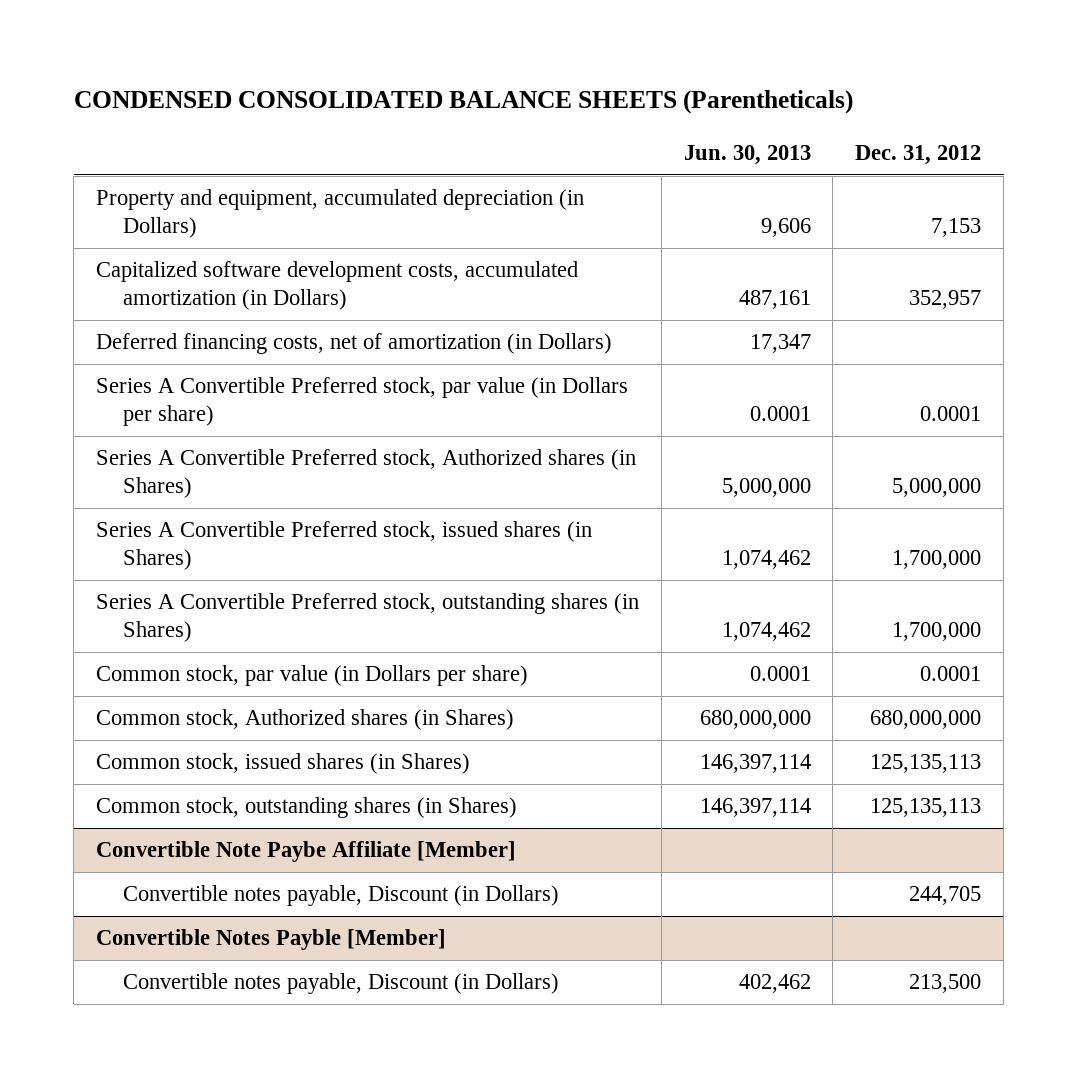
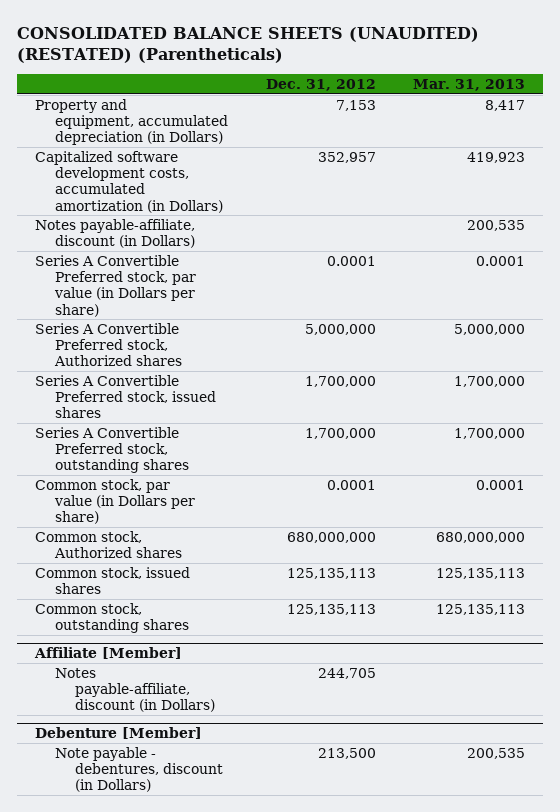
- CONDENSED CONSOLIDATED BALANCE SHEETS (Parentheticals)
+ CONSOLIDATED BALANCE SHEETS (UNAUDITED) (RESTATED) (Parentheticals)
- | Jun. 30, 2013 | Dec. 31, 2012
+ | Dec. 31, 2012 | Mar. 31, 2013
- Deferred financing costs, net of amortization (in Dollars) | 17,347 |
+ Notes payable-affiliate, discount (in Dollars) | | 200,535
- Series A Convertible Preferred stock, Authorized shares (in Shares) | 5,000,000 | 5,000,000
- Series A Convertible Preferred stock, issued shares (in Shares) | 1,074,462 | 1,700,000
- Series A Convertible Preferred stock, outstanding shares (in Shares) | 1,074,462 | 1,700,000
+ Series A Convertible Preferred stock, Authorized shares | 5,000,000 | 5,000,000
+ Series A Convertible Preferred stock, issued shares | 1,700,000 | 1,700,000
+ Series A Convertible Preferred stock, outstanding shares | 1,700,000 | 1,700,000
- Common stock, Authorized shares (in Shares) | 680,000,000 | 680,000,000
- Common stock, issued shares (in Shares) | 146,397,114 | 125,135,113
- Common stock, outstanding shares (in Shares) | 146,397,114 | 125,135,113
- Convertible Note Paybe Affiliate [Member]
- Convertible notes payable, Discount (in Dollars) | | 244,705
- Convertible Notes Payble [Member]
- Convertible notes payable, Discount (in Dollars) | 402,462 | 213,500
+ Common stock, Authorized shares | 680,000,000 | 680,000,000
+ Common stock, issued shares | 125,135,113 | 125,135,113
+ Common stock, outstanding shares | 125,135,113 | 125,135,113
+ Affiliate [Member]
+ Notes payable-affiliate, discount (in Dollars) | 244,705 |
+ Debenture [Member]
+ Note payable - debentures, discount (in Dollars) | 213,500 | 200,535

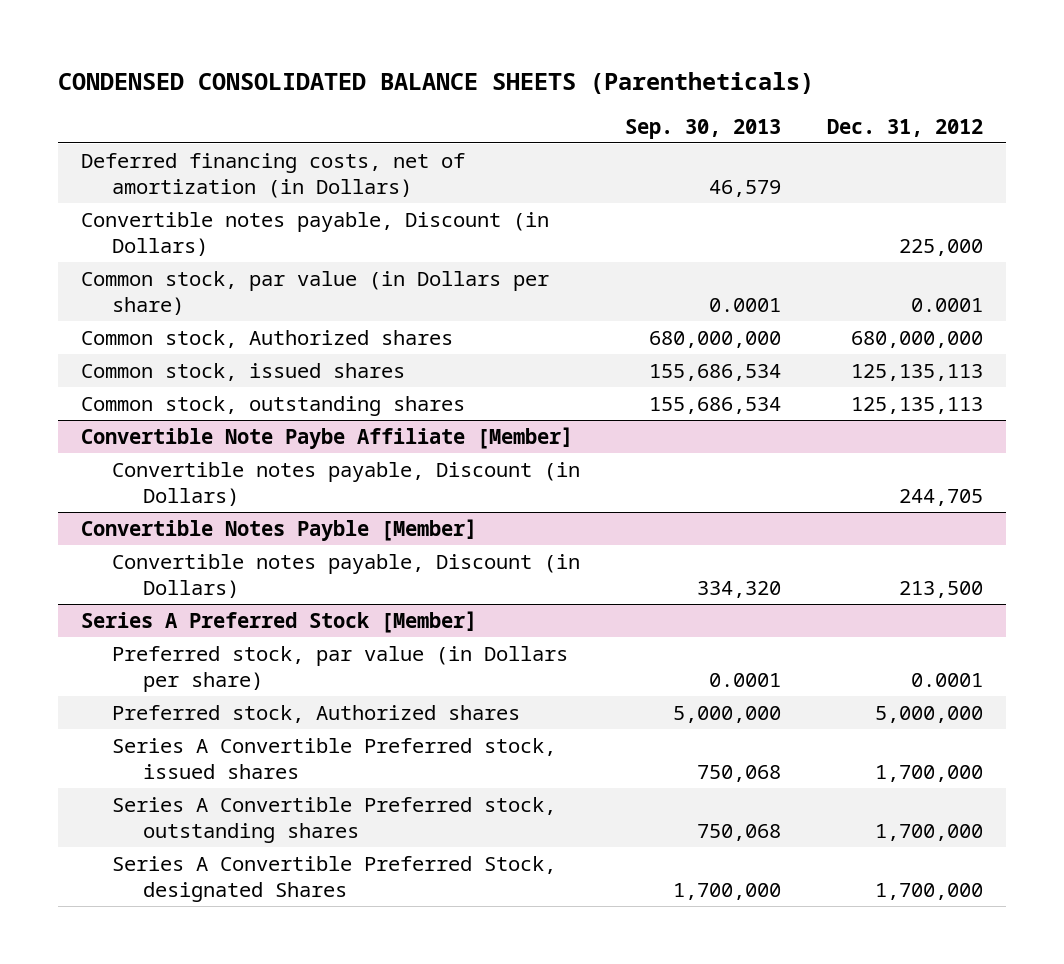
- CONSOLIDATED BALANCE SHEETS (UNAUDITED) (RESTATED) (Parentheticals)
+ CONDENSED CONSOLIDATED BALANCE SHEETS (Parentheticals)
- | Dec. 31, 2012 | Mar. 31, 2013
+ | Sep. 30, 2013 | Dec. 31, 2012
- Property and equipment, accumulated depreciation (in Dollars) | 7,153 | 8,417
- Capitalized software development costs, accumulated amortization (in Dollars) | 352,957 | 419,923
- Notes payable-affiliate, discount (in Dollars) | | 200,535
- Series A Convertible Preferred stock, par value (in Dollars per share) | 0.0001 | 0.0001
- Series A Convertible Preferred stock, Authorized shares | 5,000,000 | 5,000,000
- Series A Convertible Preferred stock, issued shares | 1,700,000 | 1,700,000
- Series A Convertible Preferred stock, outstanding shares | 1,700,000 | 1,700,000
+ Deferred financing costs, net of amortization (in Dollars) | 46,579 |
+ Convertible notes payable, Discount (in Dollars) | | 225,000
- Affiliate [Member]
- Notes payable-affiliate, discount (in Dollars) | 244,705 |
- Debenture [Member]
- Note payable - debentures, discount (in Dollars) | 213,500 | 200,535
+ Convertible Note Paybe Affiliate [Member]
+ Convertible notes payable, Discount (in Dollars) | | 244,705
+ Convertible Notes Payble [Member]
+ Convertible notes payable, Discount (in Dollars) | 334,320 | 213,500
+ Series A Preferred Stock [Member]
+ Preferred stock, par value (in Dollars per share) | 0.0001 | 0.0001
+ Preferred stock, Authorized shares | 5,000,000 | 5,000,000
+ Series A Convertible Preferred stock, issued shares | 750,068 | 1,700,000
+ Series A Convertible Preferred stock, outstanding shares | 750,068 | 1,700,000
+ Series A Convertible Preferred Stock, designated Shares | 1,700,000 | 1,700,000

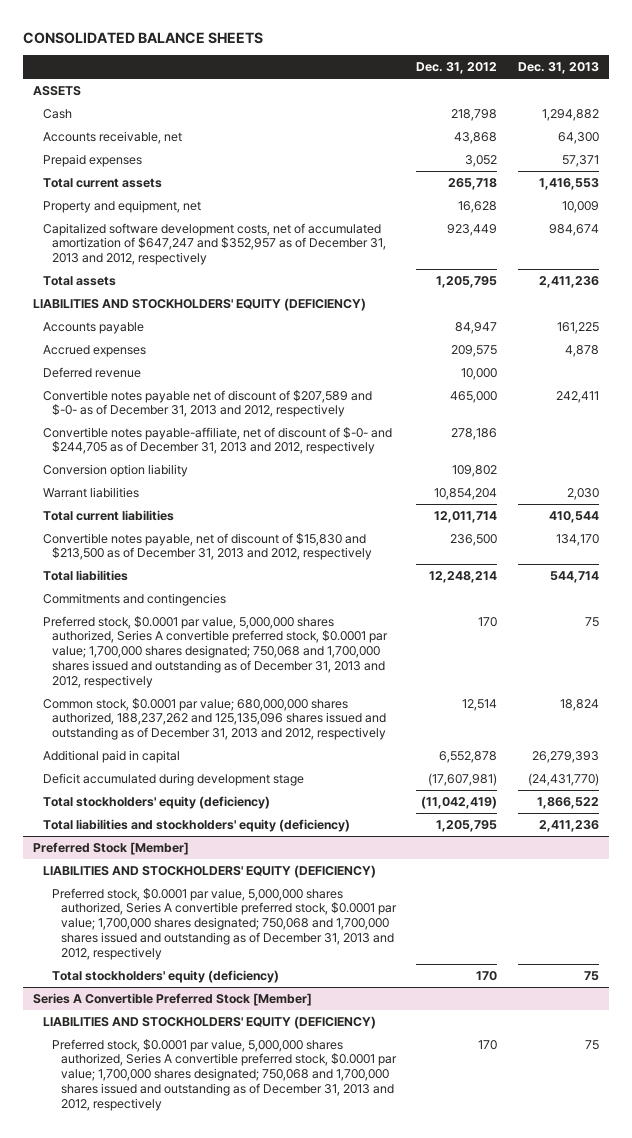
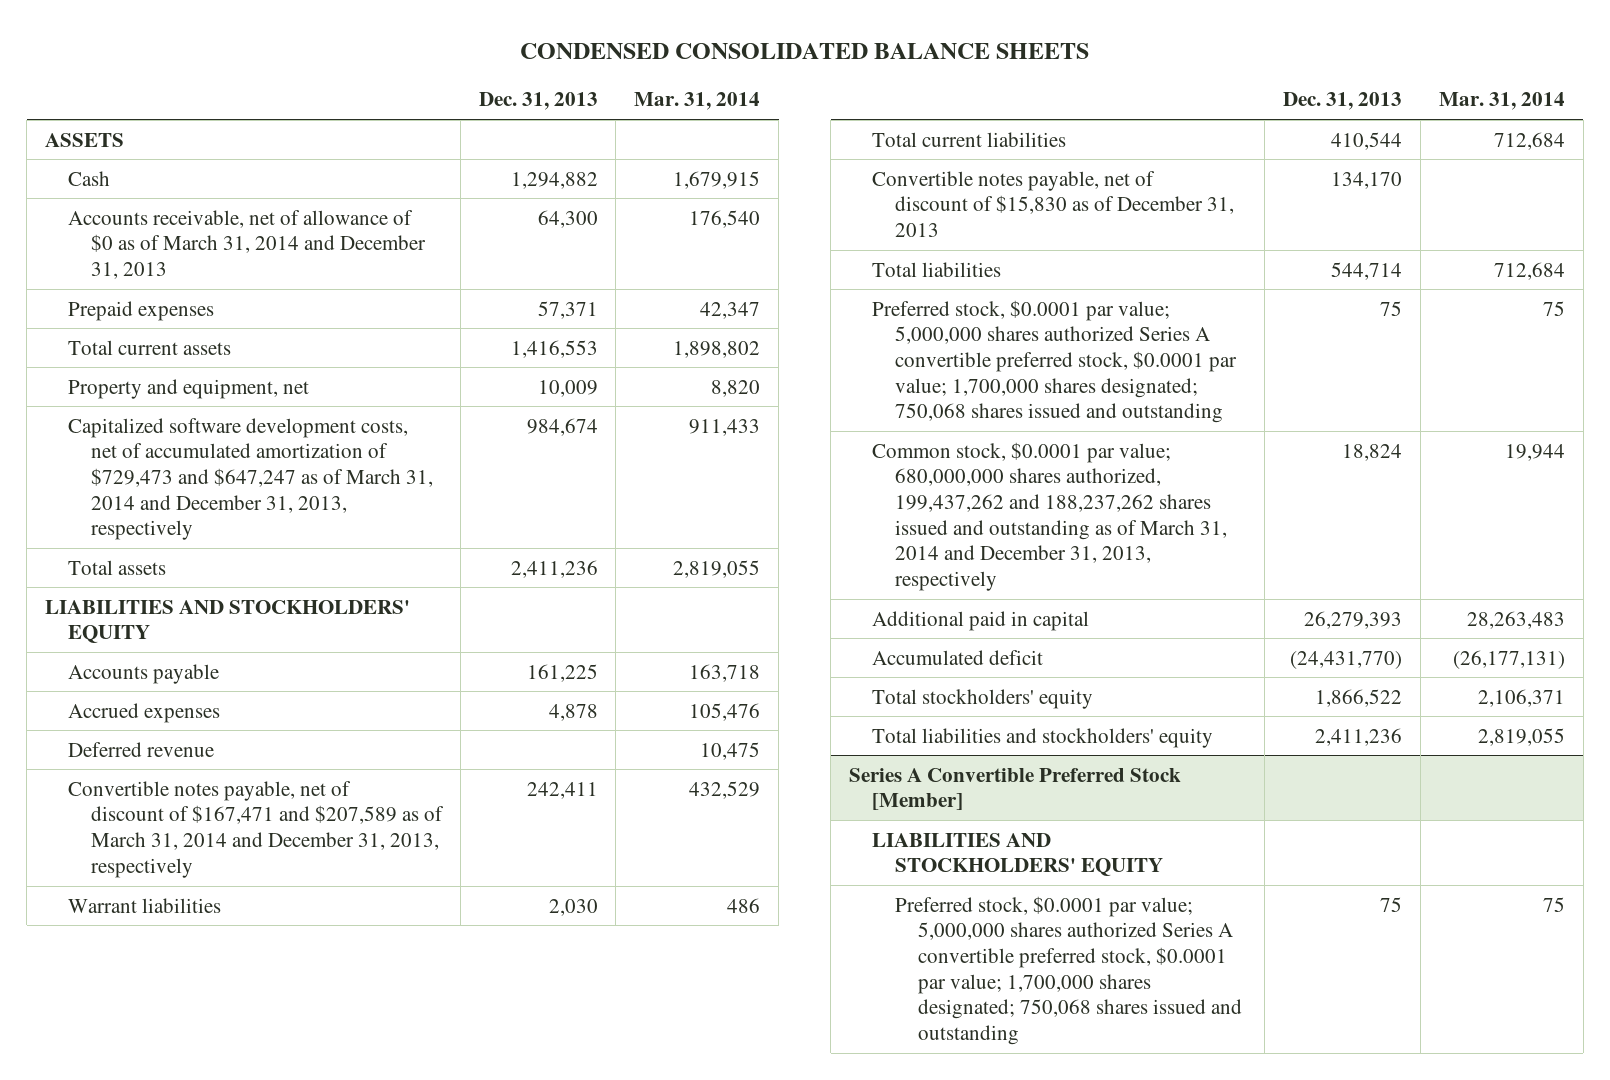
- CONSOLIDATED BALANCE SHEETS
+ CONDENSED CONSOLIDATED BALANCE SHEETS
- | Dec. 31, 2012 | Dec. 31, 2013
+ | Dec. 31, 2013 | Mar. 31, 2014
- Accounts receivable, net | 43,868 | 64,300
+ Accounts receivable, net of allowance of $0 as of March 31, 2014 and December 31, 2013 | 64,300 | 176,540
- Capitalized software development costs, net of accumulated amortization of $647,247 and $352,957 as of December 31, 2013 and 2012, respectively | 923,449 | 984,674
+ Capitalized software development costs, net of accumulated amortization of $729,473 and $647,247 as of March 31, 2014 and December 31, 2013, respectively | 984,674 | 911,433
- LIABILITIES AND STOCKHOLDERS' EQUITY (DEFICIENCY)
+ LIABILITIES AND STOCKHOLDERS' EQUITY
- Convertible notes payable net of discount of $207,589 and $-0- as of December 31, 2013 and 2012, respectively | 465,000 | 242,411
- Convertible notes payable-affiliate, net of discount of $-0- and $244,705 as of December 31, 2013 and 2012, respectively | 278,186 |
- Conversion option liability | 109,802 |
+ Convertible notes payable, net of discount of $167,471 and $207,589 as of March 31, 2014 and December 31, 2013, respectively | 242,411 | 432,529
- Convertible notes payable, net of discount of $15,830 and $213,500 as of December 31, 2013 and 2012, respectively | 236,500 | 134,170
+ Convertible notes payable, net of discount of $15,830 as of December 31, 2013 | 134,170 |
- Commitments and contingencies
- Preferred stock, $0.0001 par value, 5,000,000 shares authorized, Series A convertible preferred stock, $0.0001 par value; 1,700,000 shares designated; 750,068 and 1,700,000 shares issued and outstanding as of December 31, 2013 and 2012, respectively | 170 | 75
- Common stock, $0.0001 par value; 680,000,000 shares authorized, 188,237,262 and 125,135,096 shares issued and outstanding as of December 31, 2013 and 2012, respectively | 12,514 | 18,824
+ Preferred stock, $0.0001 par value; 5,000,000 shares authorized Series A convertible preferred stock, $0.0001 par value; 1,700,000 shares designated; 750,068 shares issued and outstanding | 75 | 75
+ Common stock, $0.0001 par value; 680,000,000 shares authorized, 199,437,262 and 188,237,262 shares issued and outstanding as of March 31, 2014 and December 31, 2013, respectively | 18,824 | 19,944
- Deficit accumulated during development stage | (17,607,981) | (24,431,770)
- Total stockholders' equity (deficiency) | (11,042,419) | 1,866,522
- Total liabilities and stockholders' equity (deficiency) | 1,205,795 | 2,411,236
- Preferred Stock [Member]
- LIABILITIES AND STOCKHOLDERS' EQUITY (DEFICIENCY)
- Preferred stock, $0.0001 par value, 5,000,000 shares authorized, Series A convertible preferred stock, $0.0001 par value; 1,700,000 shares designated; 750,068 and 1,700,000 shares issued and outstanding as of December 31, 2013 and 2012, respectively
- Total stockholders' equity (deficiency) | 170 | 75
+ Accumulated deficit | (24,431,770) | (26,177,131)
+ Total stockholders' equity | 1,866,522 | 2,106,371
+ Total liabilities and stockholders' equity | 2,411,236 | 2,819,055
@ Series A Convertible Preferred Stock [Member]
- LIABILITIES AND STOCKHOLDERS' EQUITY (DEFICIENCY)
- Preferred stock, $0.0001 par value, 5,000,000 shares authorized, Series A convertible preferred stock, $0.0001 par value; 1,700,000 shares designated; 750,068 and 1,700,000 shares issued and outstanding as of December 31, 2013 and 2012, respectively | 170 | 75
+ LIABILITIES AND STOCKHOLDERS' EQUITY
+ Preferred stock, $0.0001 par value; 5,000,000 shares authorized Series A convertible preferred stock, $0.0001 par value; 1,700,000 shares designated; 750,068 shares issued and outstanding | 75 | 75

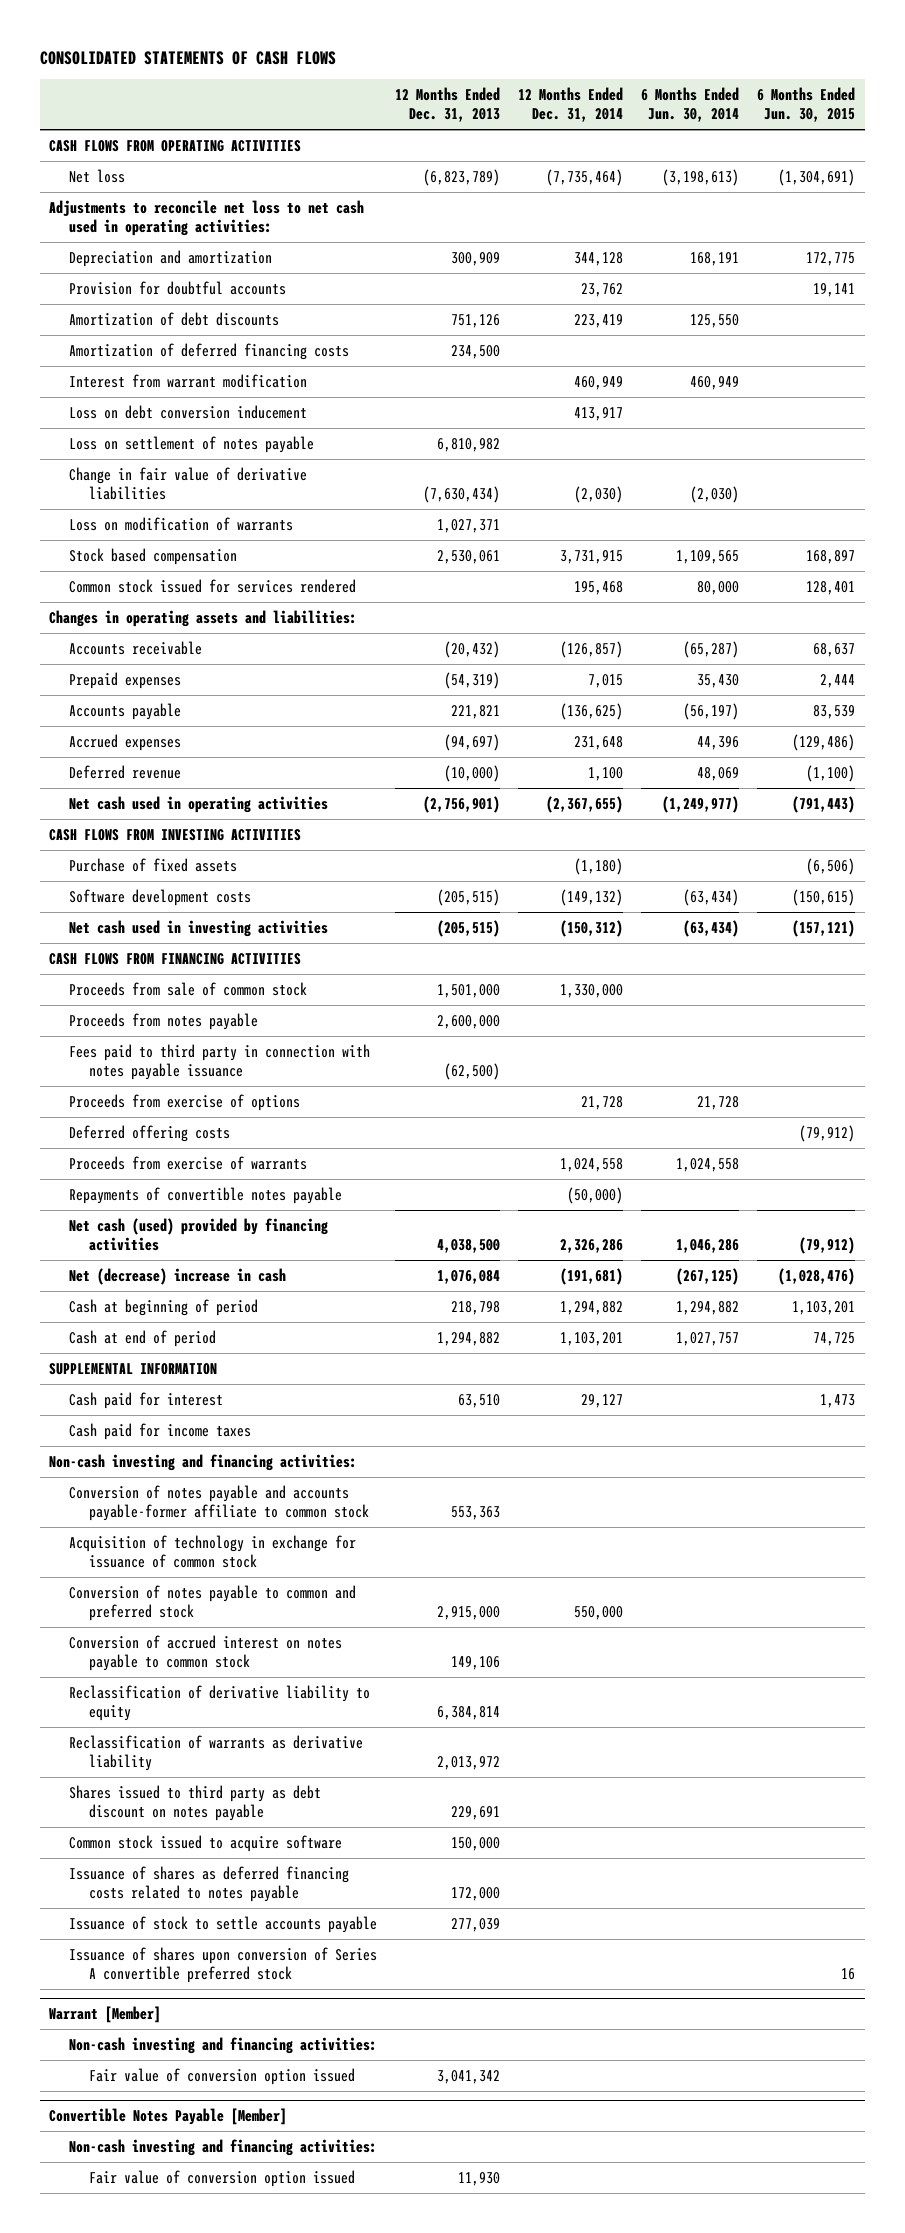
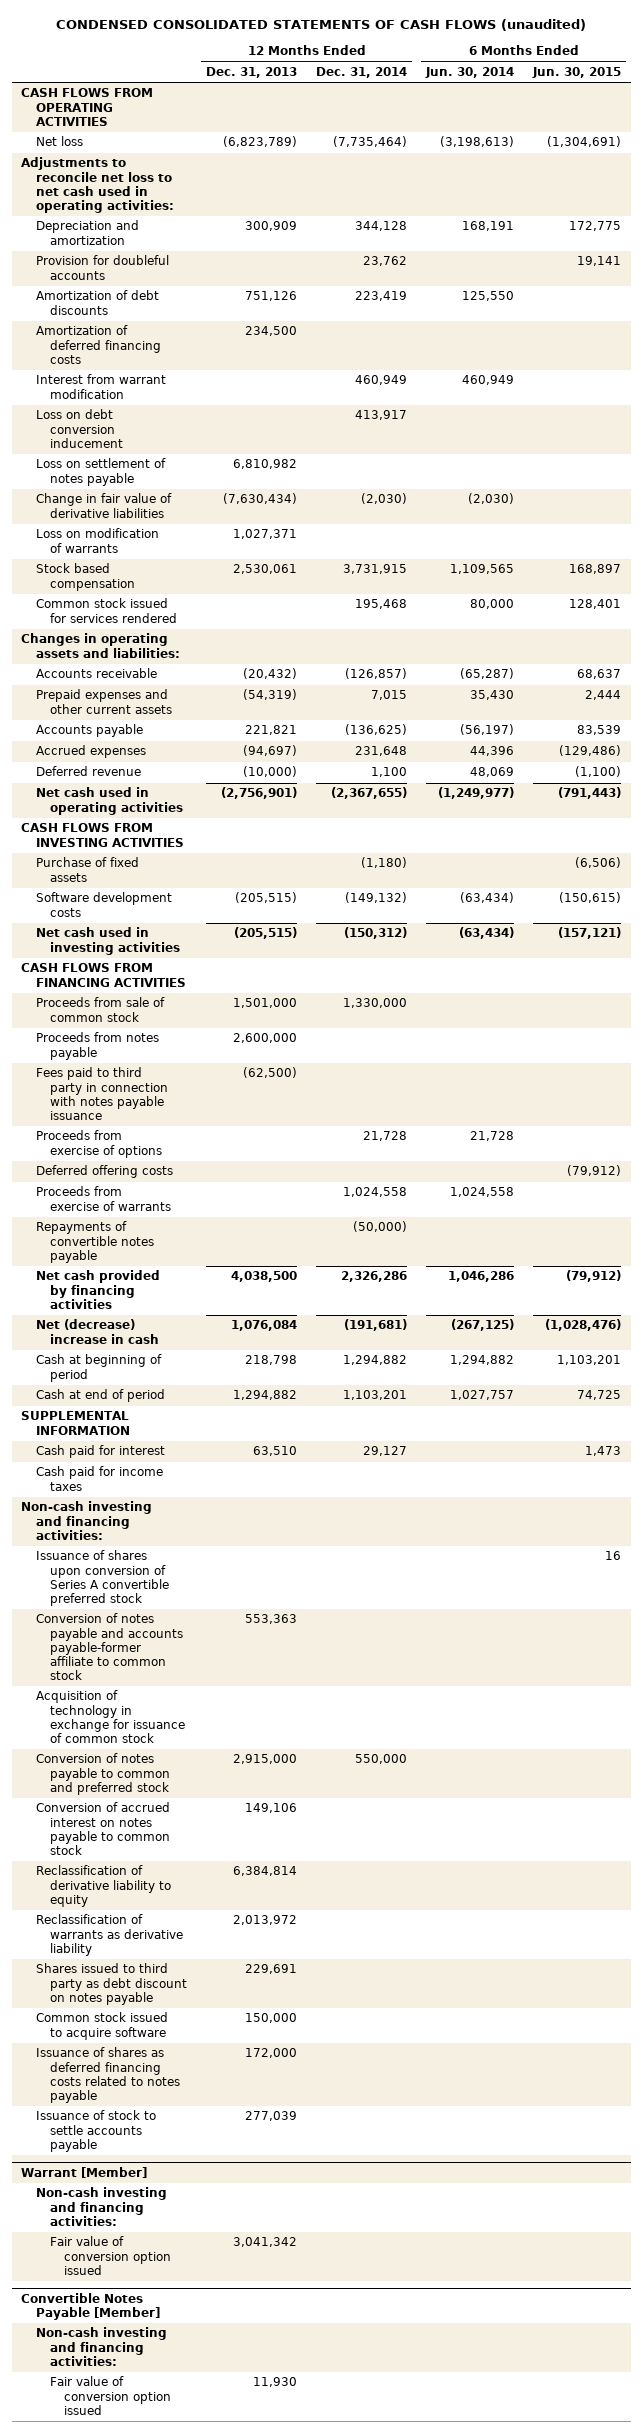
- CONSOLIDATED STATEMENTS OF CASH FLOWS
+ CONDENSED CONSOLIDATED STATEMENTS OF CASH FLOWS (unaudited)
- Provision for doubtful accounts | | 23,762 | | 19,141
+ Provision for doubleful accounts | | 23,762 | | 19,141
- Prepaid expenses | (54,319) | 7,015 | 35,430 | 2,444
+ Prepaid expenses and other current assets | (54,319) | 7,015 | 35,430 | 2,444
- Net cash (used) provided by financing activities | 4,038,500 | 2,326,286 | 1,046,286 | (79,912)
+ Net cash provided by financing activities | 4,038,500 | 2,326,286 | 1,046,286 | (79,912)
moved up: Issuance of shares upon conversion of Series A convertible preferred stock | | | | 16

